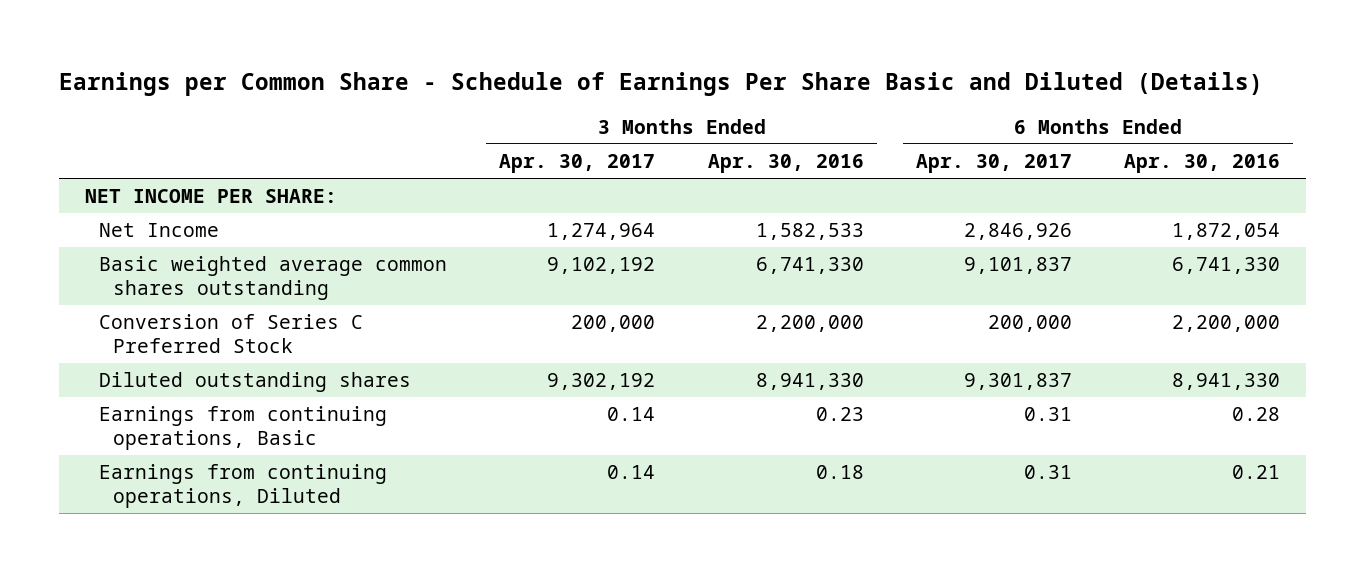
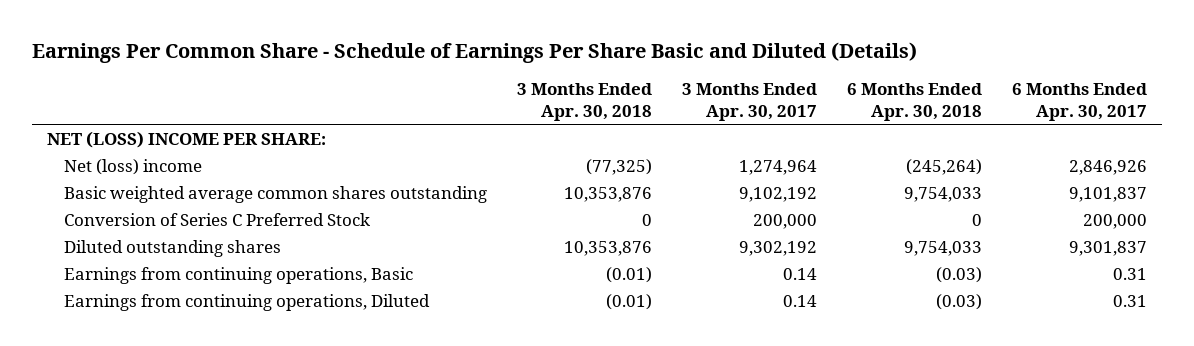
- Earnings per Common Share - Schedule of Earnings Per Share Basic and Diluted (Details)
+ Earnings Per Common Share - Schedule of Earnings Per Share Basic and Diluted (Details)
- | 3 Months Ended Apr. 30, 2017 | 3 Months Ended Apr. 30, 2016 | 6 Months Ended Apr. 30, 2017 | 6 Months Ended Apr. 30, 2016
+ | 3 Months Ended Apr. 30, 2018 | 3 Months Ended Apr. 30, 2017 | 6 Months Ended Apr. 30, 2018 | 6 Months Ended Apr. 30, 2017
- NET INCOME PER SHARE:
- Net Income | 1,274,964 | 1,582,533 | 2,846,926 | 1,872,054
+ NET (LOSS) INCOME PER SHARE:
+ Net (loss) income | (77,325) | 1,274,964 | (245,264) | 2,846,926

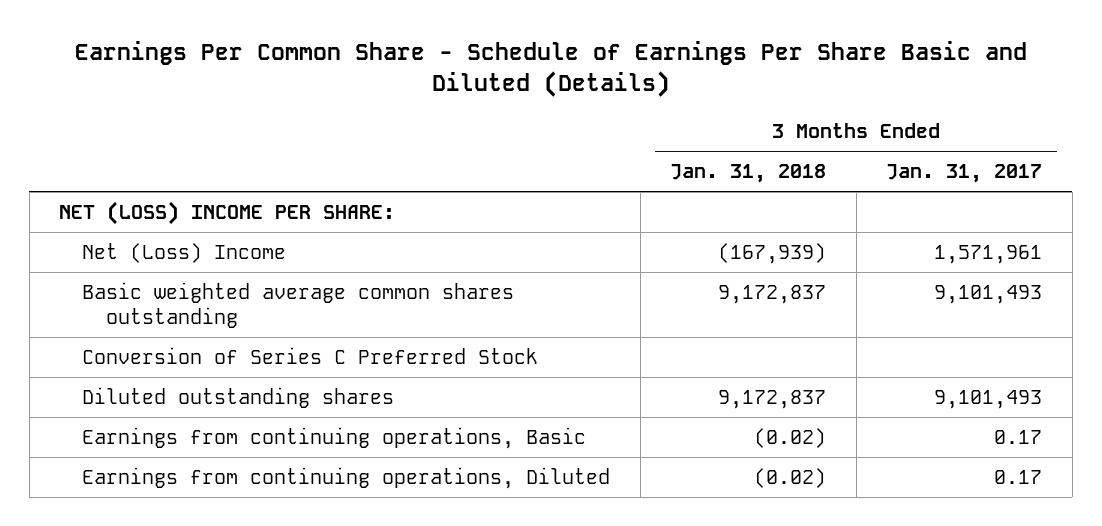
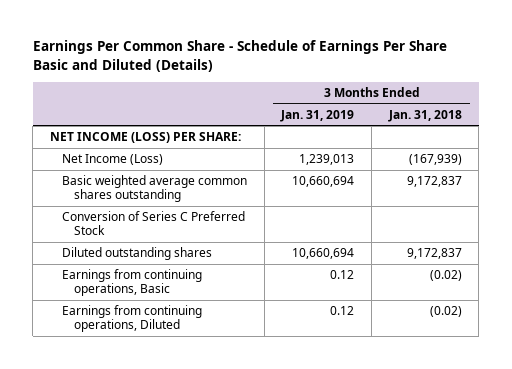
- | 3 Months Ended Jan. 31, 2018 | 3 Months Ended Jan. 31, 2017
+ | 3 Months Ended Jan. 31, 2019 | 3 Months Ended Jan. 31, 2018
- NET (LOSS) INCOME PER SHARE:
- Net (Loss) Income | (167,939) | 1,571,961
+ NET INCOME (LOSS) PER SHARE:
+ Net Income (Loss) | 1,239,013 | (167,939)

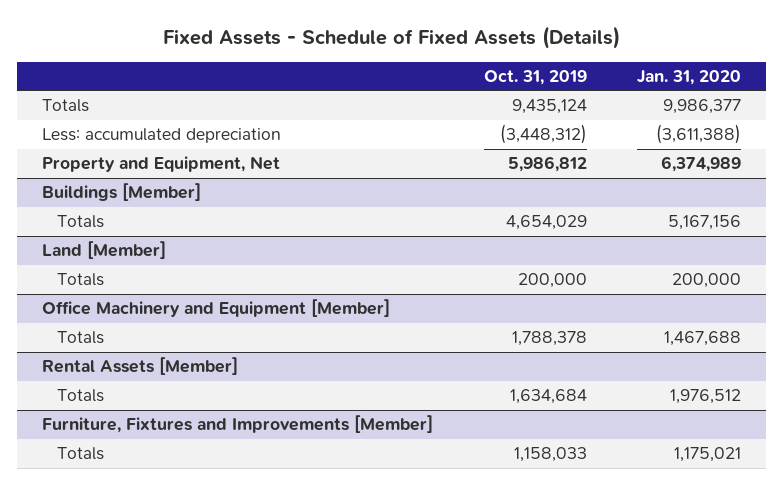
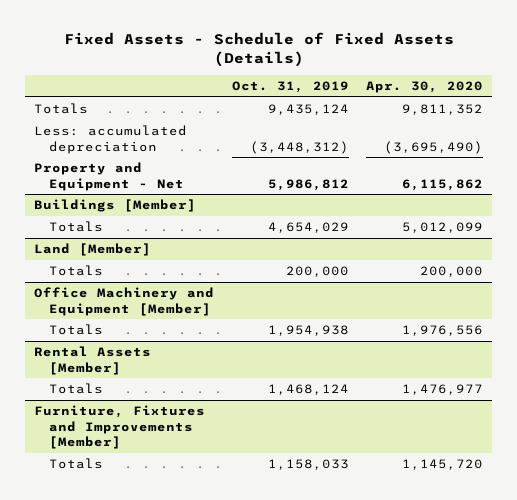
- | Oct. 31, 2019 | Jan. 31, 2020
+ | Oct. 31, 2019 | Apr. 30, 2020
- Property and Equipment, Net | 5,986,812 | 6,374,989
+ Property and Equipment - Net | 5,986,812 | 6,115,862
@ Office Machinery and Equipment [Member]
- Totals | 1,788,378 | 1,467,688
+ Totals | 1,954,938 | 1,976,556
@ Rental Assets [Member]
- Totals | 1,634,684 | 1,976,512
+ Totals | 1,468,124 | 1,476,977

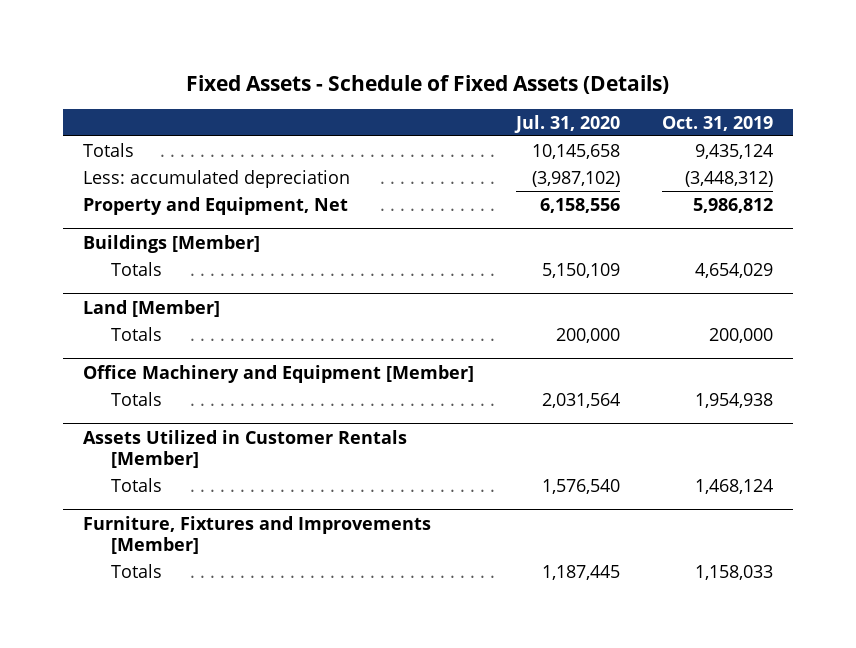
- | Oct. 31, 2019 | Apr. 30, 2020
+ | Jul. 31, 2020 | Oct. 31, 2019
- Property and Equipment - Net | 5,986,812 | 6,115,862
+ Property and Equipment, Net | 6,158,556 | 5,986,812
- Rental Assets [Member]
+ Assets Utilized in Customer Rentals [Member]

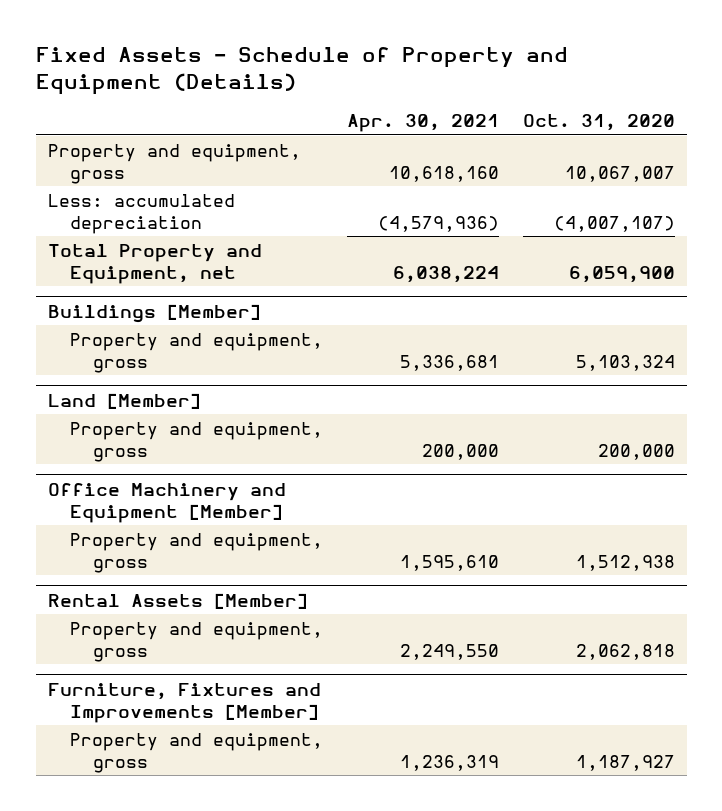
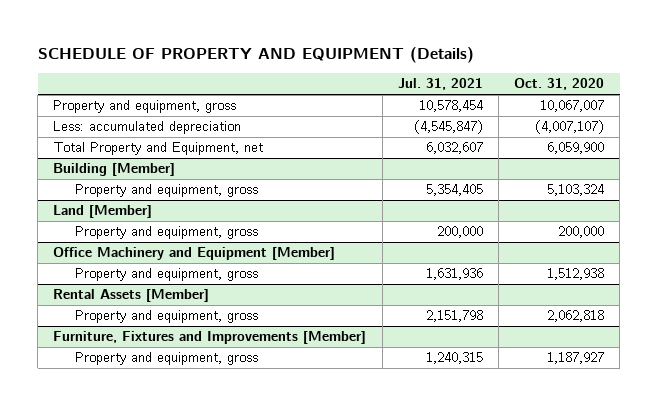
- Fixed Assets - Schedule of Property and Equipment (Details)
+ SCHEDULE OF PROPERTY AND EQUIPMENT (Details)
- | Apr. 30, 2021 | Oct. 31, 2020
+ | Jul. 31, 2021 | Oct. 31, 2020
- Buildings [Member]
+ Building [Member]

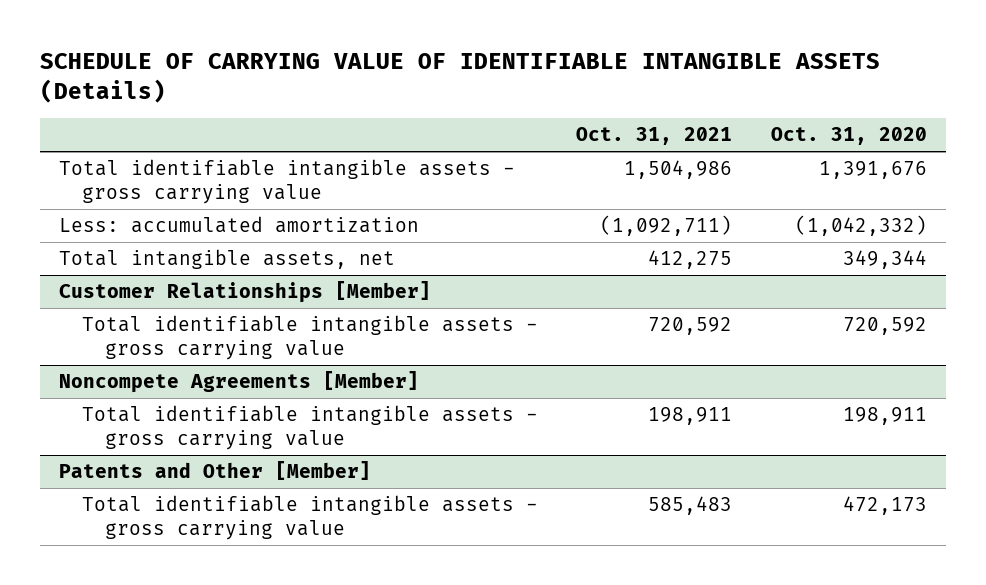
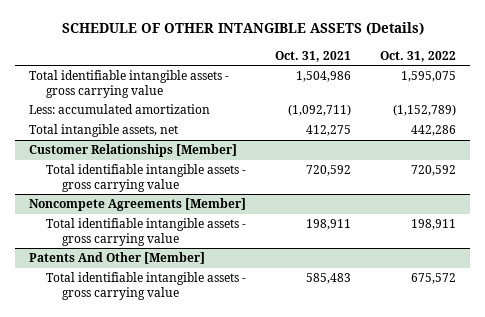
- SCHEDULE OF CARRYING VALUE OF IDENTIFIABLE INTANGIBLE ASSETS (Details)
+ SCHEDULE OF OTHER INTANGIBLE ASSETS (Details)
- | Oct. 31, 2021 | Oct. 31, 2020
+ | Oct. 31, 2021 | Oct. 31, 2022
- Patents and Other [Member]
+ Patents And Other [Member]

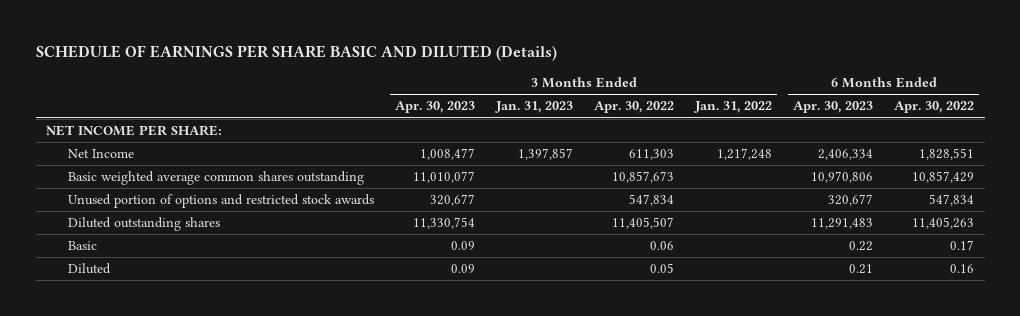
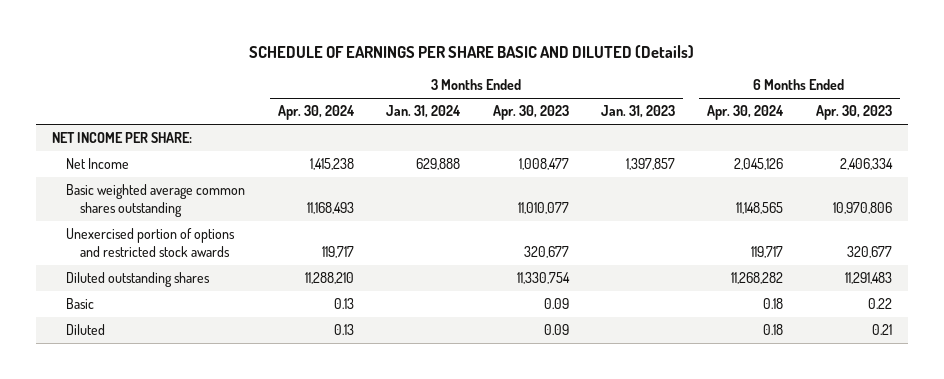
- | 3 Months Ended Apr. 30, 2023 | 3 Months Ended Jan. 31, 2023 | 3 Months Ended Apr. 30, 2022 | 3 Months Ended Jan. 31, 2022 | 6 Months Ended Apr. 30, 2023 | 6 Months Ended Apr. 30, 2022
+ | 3 Months Ended Apr. 30, 2024 | 3 Months Ended Jan. 31, 2024 | 3 Months Ended Apr. 30, 2023 | 3 Months Ended Jan. 31, 2023 | 6 Months Ended Apr. 30, 2024 | 6 Months Ended Apr. 30, 2023
- Unused portion of options and restricted stock awards | 320,677 | | 547,834 | | 320,677 | 547,834
+ Unexercised portion of options and restricted stock awards | 119,717 | | 320,677 | | 119,717 | 320,677

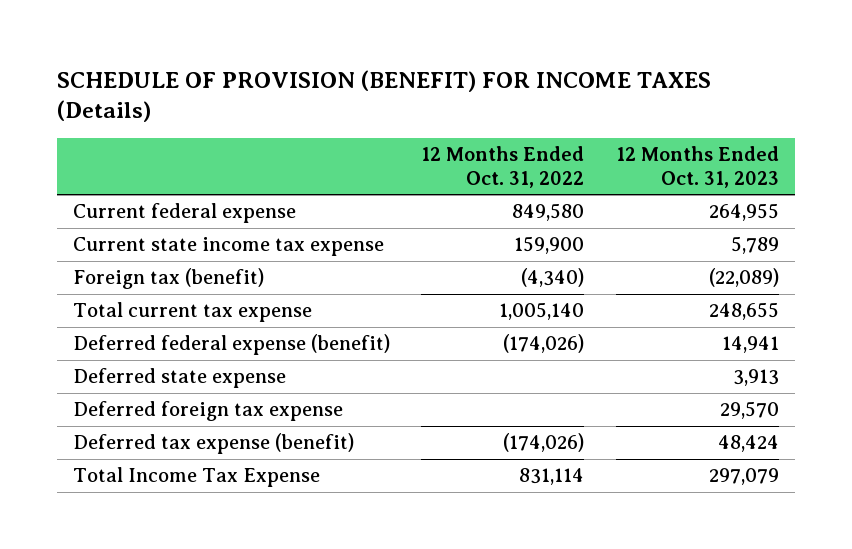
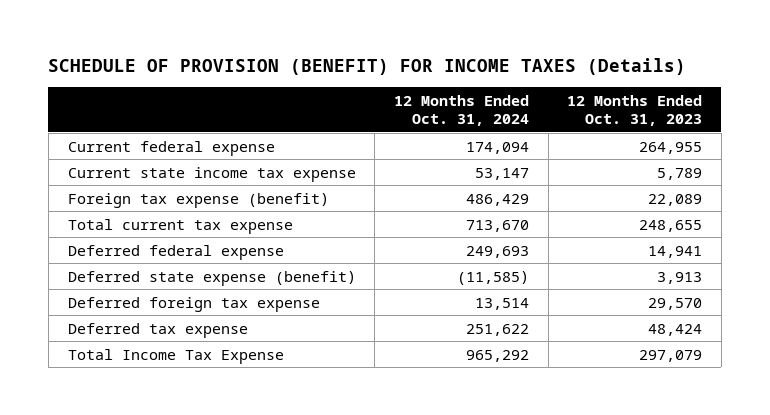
- | 12 Months Ended Oct. 31, 2022 | 12 Months Ended Oct. 31, 2023
+ | 12 Months Ended Oct. 31, 2024 | 12 Months Ended Oct. 31, 2023
- Foreign tax (benefit) | (4,340) | (22,089)
+ Foreign tax expense (benefit) | 486,429 | 22,089
- Deferred federal expense (benefit) | (174,026) | 14,941
- Deferred state expense | | 3,913
+ Deferred federal expense | 249,693 | 14,941
+ Deferred state expense (benefit) | (11,585) | 3,913
- Deferred tax expense (benefit) | (174,026) | 48,424
+ Deferred tax expense | 251,622 | 48,424

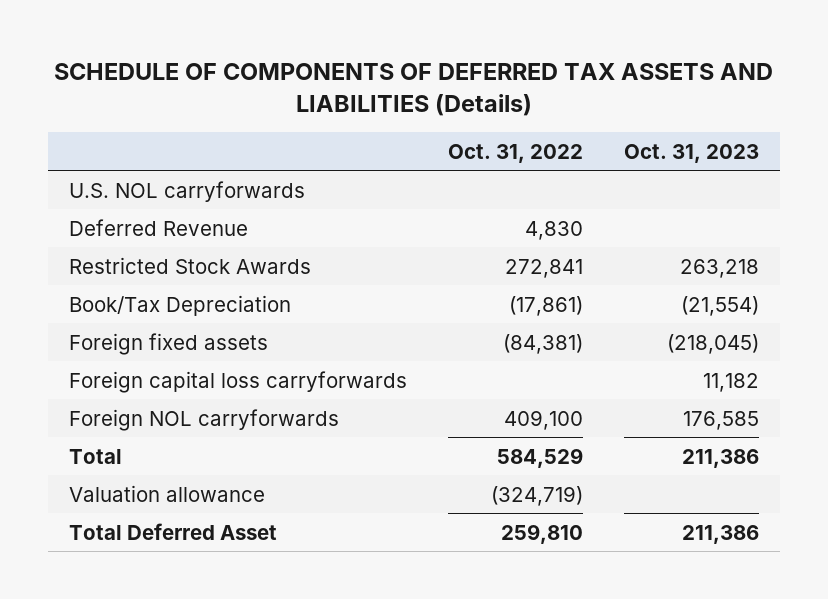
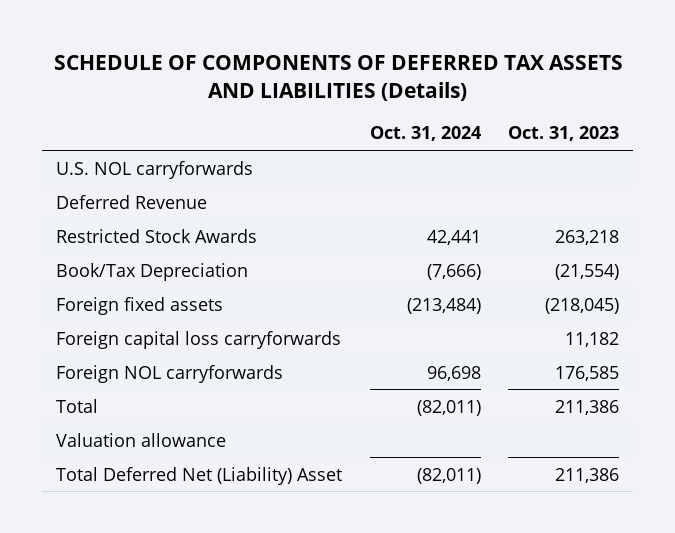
- | Oct. 31, 2022 | Oct. 31, 2023
+ | Oct. 31, 2024 | Oct. 31, 2023
- Total Deferred Asset | 259,810 | 211,386
+ Total Deferred Net (Liability) Asset | (82,011) | 211,386

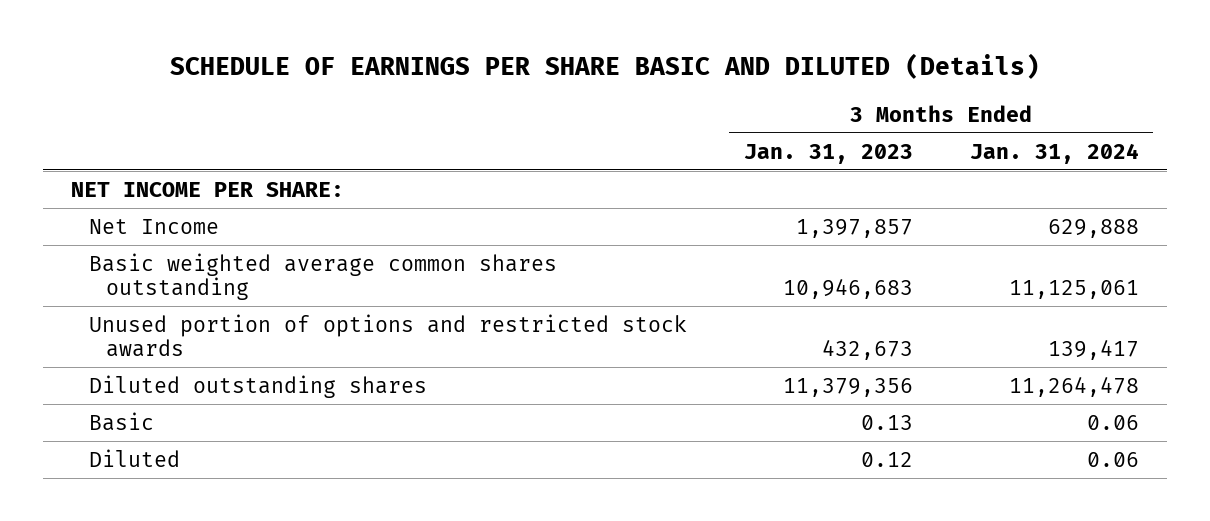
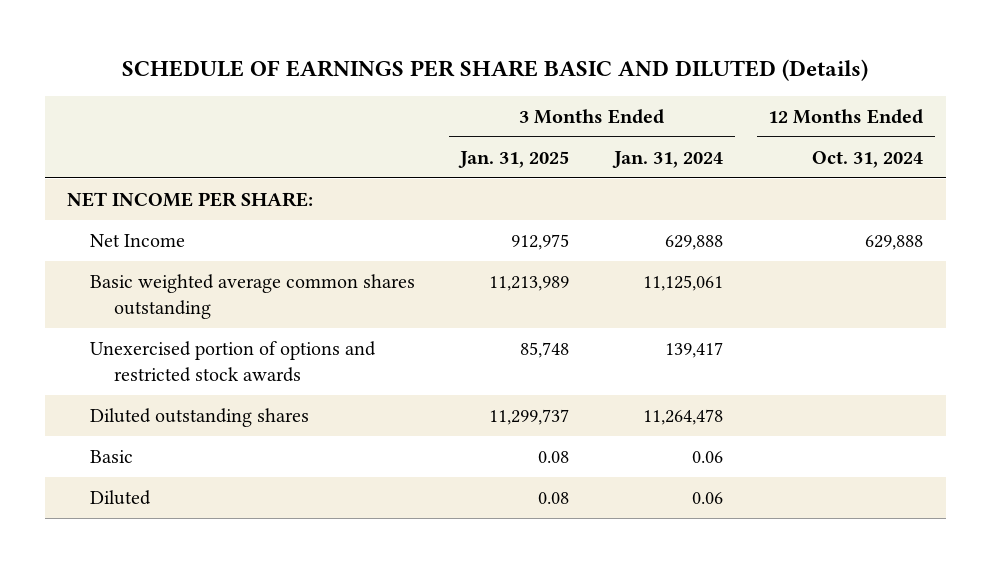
- | 3 Months Ended Jan. 31, 2023 | 3 Months Ended Jan. 31, 2024
+ | 3 Months Ended Jan. 31, 2025 | 3 Months Ended Jan. 31, 2024 | 12 Months Ended Oct. 31, 2024
- Unused portion of options and restricted stock awards | 432,673 | 139,417
+ Unexercised portion of options and restricted stock awards | 85,748 | 139,417 |

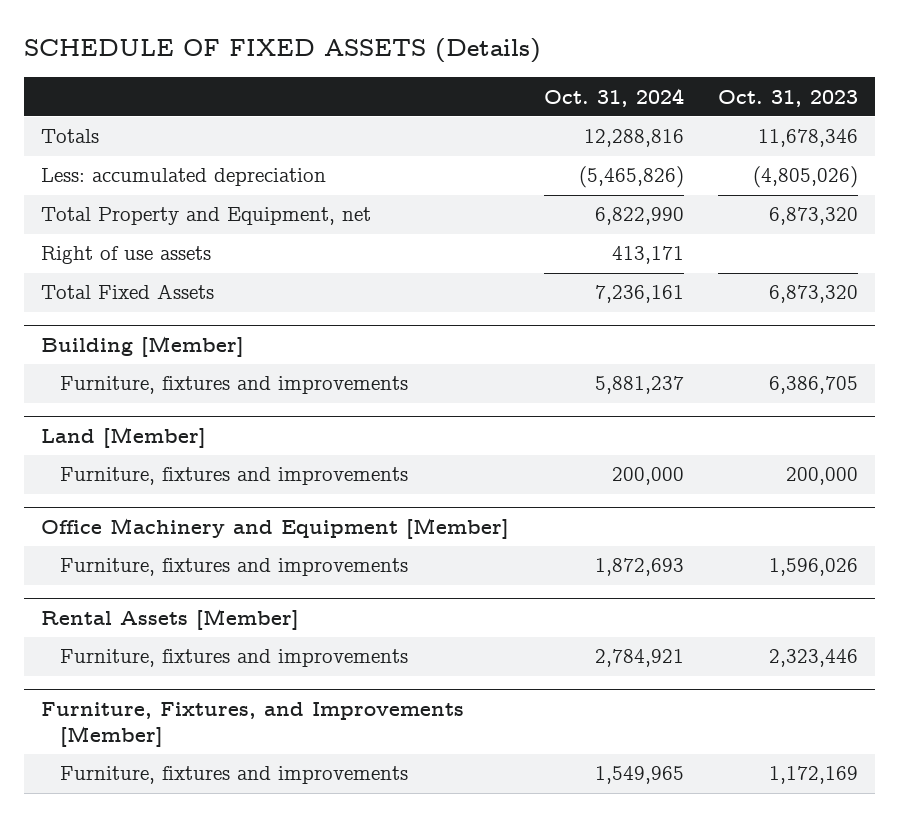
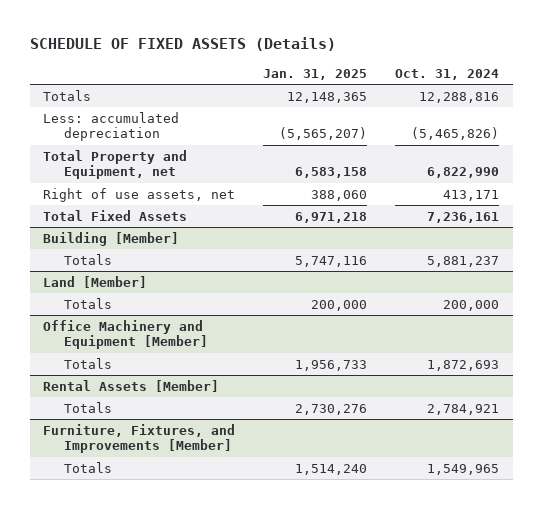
- | Oct. 31, 2024 | Oct. 31, 2023
+ | Jan. 31, 2025 | Oct. 31, 2024
- Right of use assets | 413,171 |
+ Right of use assets, net | 388,060 | 413,171
@ Building [Member]
- Furniture, fixtures and improvements | 5,881,237 | 6,386,705
+ Totals | 5,747,116 | 5,881,237
@ Land [Member]
- Furniture, fixtures and improvements | 200,000 | 200,000
+ Totals | 200,000 | 200,000
@ Office Machinery and Equipment [Member]
- Furniture, fixtures and improvements | 1,872,693 | 1,596,026
+ Totals | 1,956,733 | 1,872,693
@ Rental Assets [Member]
- Furniture, fixtures and improvements | 2,784,921 | 2,323,446
+ Totals | 2,730,276 | 2,784,921
@ Furniture, Fixtures, and Improvements [Member]
- Furniture, fixtures and improvements | 1,549,965 | 1,172,169
+ Totals | 1,514,240 | 1,549,965

